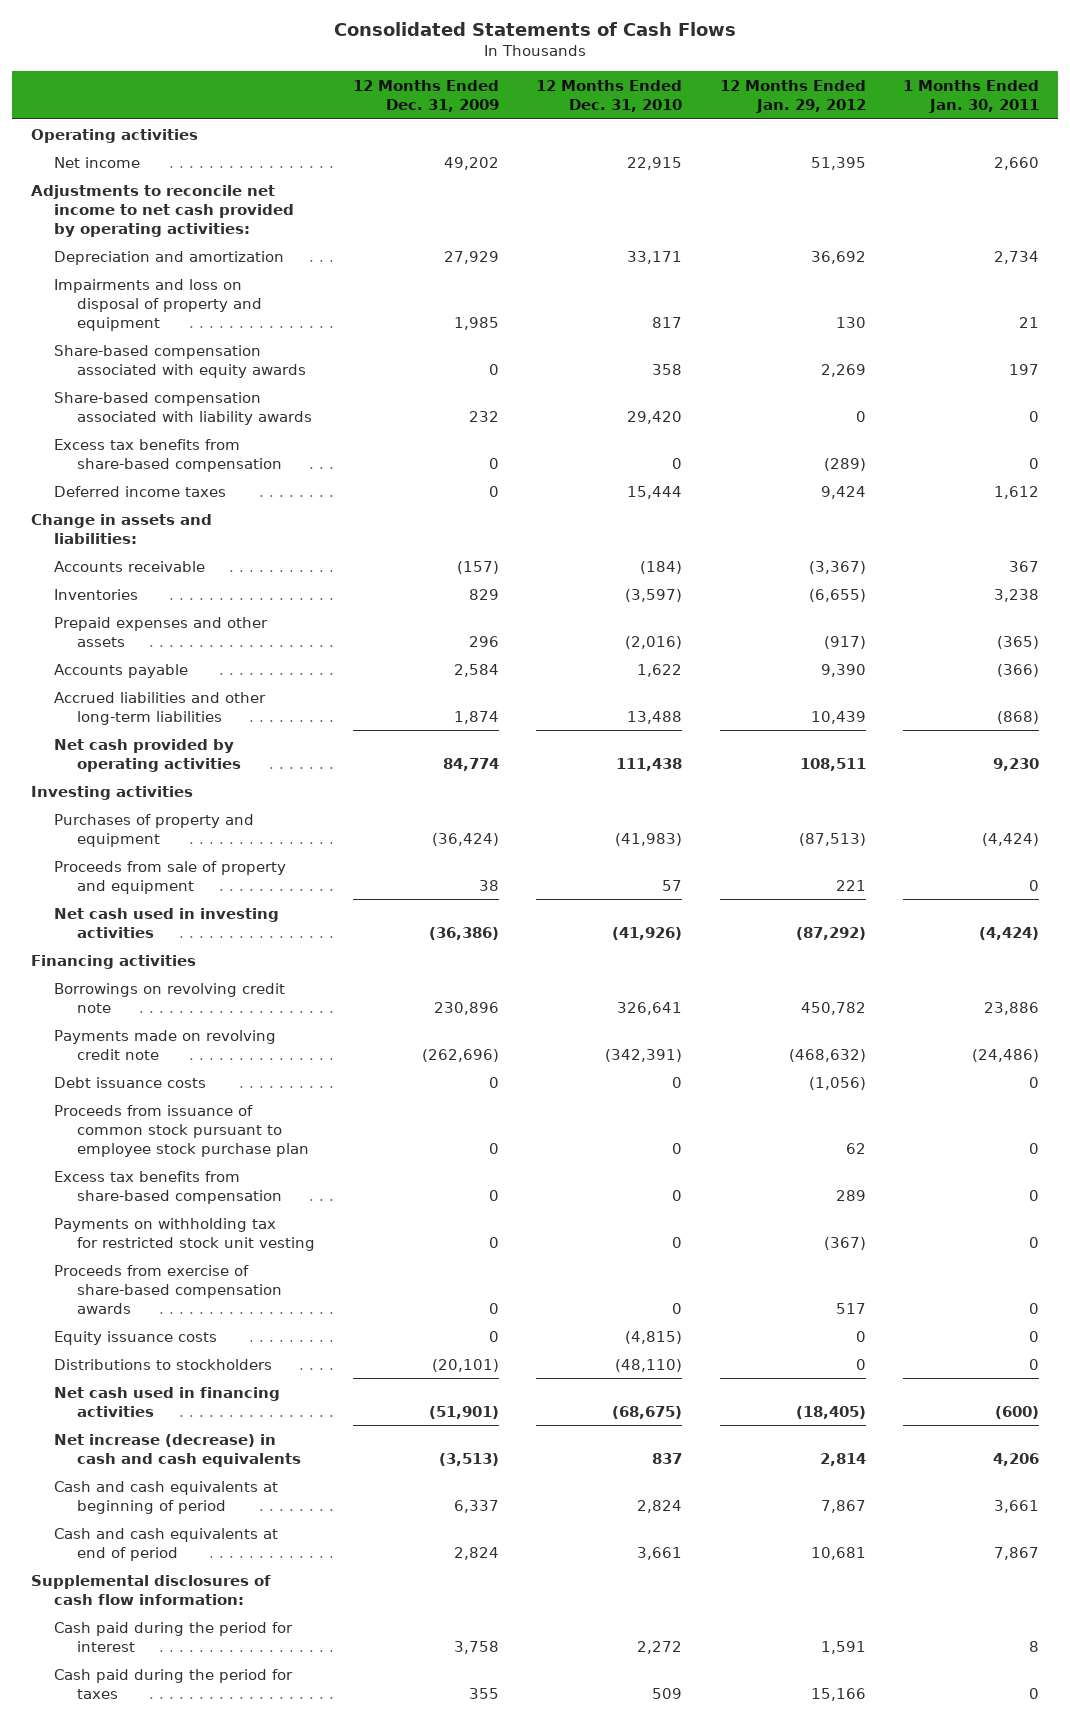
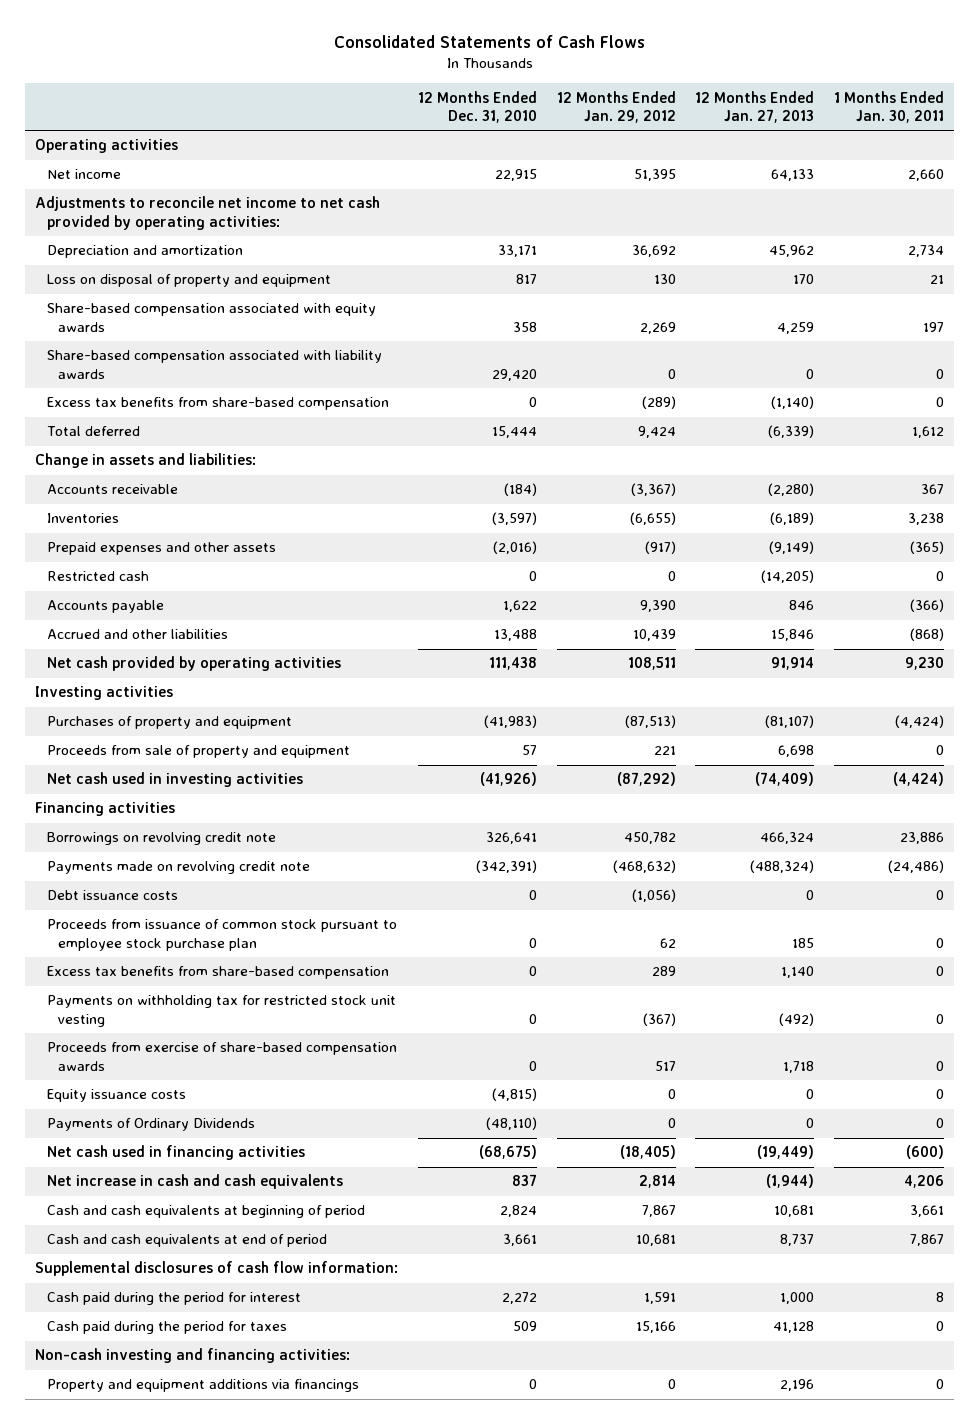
- | 12 Months Ended Dec. 31, 2009 | 12 Months Ended Dec. 31, 2010 | 12 Months Ended Jan. 29, 2012 | 1 Months Ended Jan. 30, 2011
+ | 12 Months Ended Dec. 31, 2010 | 12 Months Ended Jan. 29, 2012 | 12 Months Ended Jan. 27, 2013 | 1 Months Ended Jan. 30, 2011
- Impairments and loss on disposal of property and equipment | 1,985 | 817 | 130 | 21
+ Loss on disposal of property and equipment | 817 | 130 | 170 | 21
- Deferred income taxes | 0 | 15,444 | 9,424 | 1,612
+ Total deferred | 15,444 | 9,424 | (6,339) | 1,612
+ Restricted cash | 0 | 0 | (14,205) | 0
- Accrued liabilities and other long-term liabilities | 1,874 | 13,488 | 10,439 | (868)
+ Accrued and other liabilities | 13,488 | 10,439 | 15,846 | (868)
- Distributions to stockholders | (20,101) | (48,110) | 0 | 0
+ Payments of Ordinary Dividends | (48,110) | 0 | 0 | 0
- Net increase (decrease) in cash and cash equivalents | (3,513) | 837 | 2,814 | 4,206
+ Net increase in cash and cash equivalents | 837 | 2,814 | (1,944) | 4,206
+ Non-cash investing and financing activities:
+ Property and equipment additions via financings | 0 | 0 | 2,196 | 0

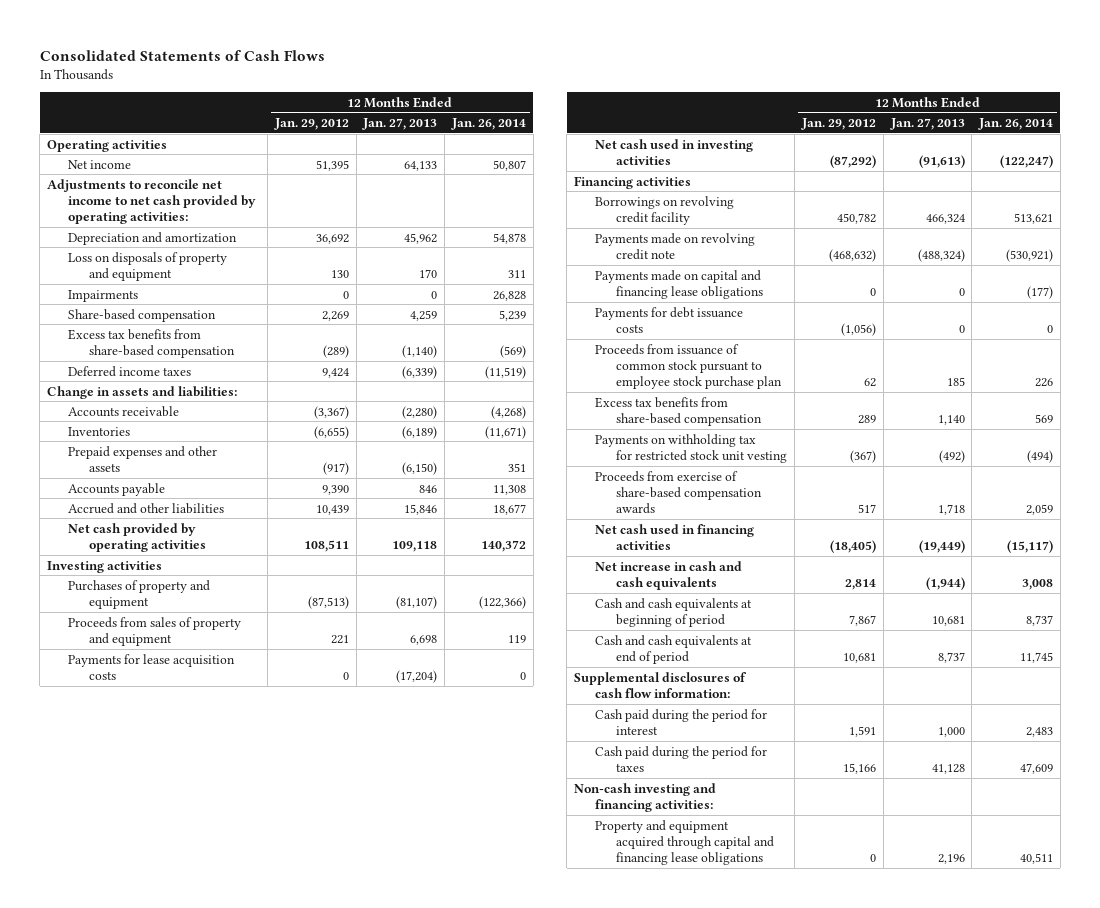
- | 12 Months Ended Dec. 31, 2010 | 12 Months Ended Jan. 29, 2012 | 12 Months Ended Jan. 27, 2013 | 1 Months Ended Jan. 30, 2011
+ | 12 Months Ended Jan. 29, 2012 | 12 Months Ended Jan. 27, 2013 | 12 Months Ended Jan. 26, 2014
- Loss on disposal of property and equipment | 817 | 130 | 170 | 21
- Share-based compensation associated with equity awards | 358 | 2,269 | 4,259 | 197
- Share-based compensation associated with liability awards | 29,420 | 0 | 0 | 0
+ Loss on disposals of property and equipment | 130 | 170 | 311
+ Impairments | 0 | 0 | 26,828
+ Share-based compensation | 2,269 | 4,259 | 5,239
- Total deferred | 15,444 | 9,424 | (6,339) | 1,612
+ Deferred income taxes | 9,424 | (6,339) | (11,519)
- Prepaid expenses and other assets | (2,016) | (917) | (9,149) | (365)
- Restricted cash | 0 | 0 | (14,205) | 0
+ Prepaid expenses and other assets | (917) | (6,150) | 351
- Net cash provided by operating activities | 111,438 | 108,511 | 91,914 | 9,230
+ Net cash provided by operating activities | 108,511 | 109,118 | 140,372
- Proceeds from sale of property and equipment | 57 | 221 | 6,698 | 0
- Net cash used in investing activities | (41,926) | (87,292) | (74,409) | (4,424)
+ Proceeds from sales of property and equipment | 221 | 6,698 | 119
+ Payments for lease acquisition costs | 0 | (17,204) | 0
+ Net cash used in investing activities | (87,292) | (91,613) | (122,247)
- Borrowings on revolving credit note | 326,641 | 450,782 | 466,324 | 23,886
+ Borrowings on revolving credit facility | 450,782 | 466,324 | 513,621
- Debt issuance costs | 0 | (1,056) | 0 | 0
+ Payments made on capital and financing lease obligations | 0 | 0 | (177)
+ Payments for debt issuance costs | (1,056) | 0 | 0
- Equity issuance costs | (4,815) | 0 | 0 | 0
- Payments of Ordinary Dividends | (48,110) | 0 | 0 | 0
- Property and equipment additions via financings | 0 | 0 | 2,196 | 0
+ Property and equipment acquired through capital and financing lease obligations | 0 | 2,196 | 40,511

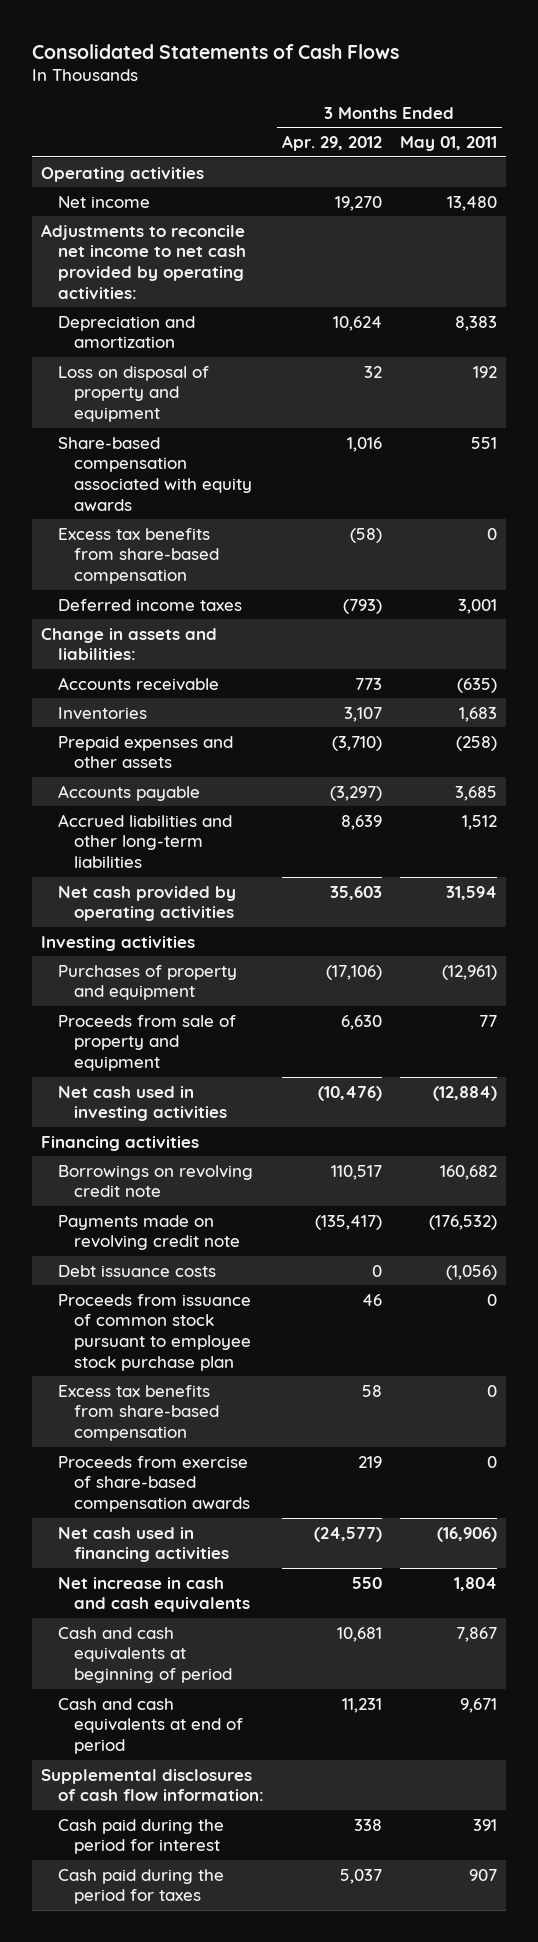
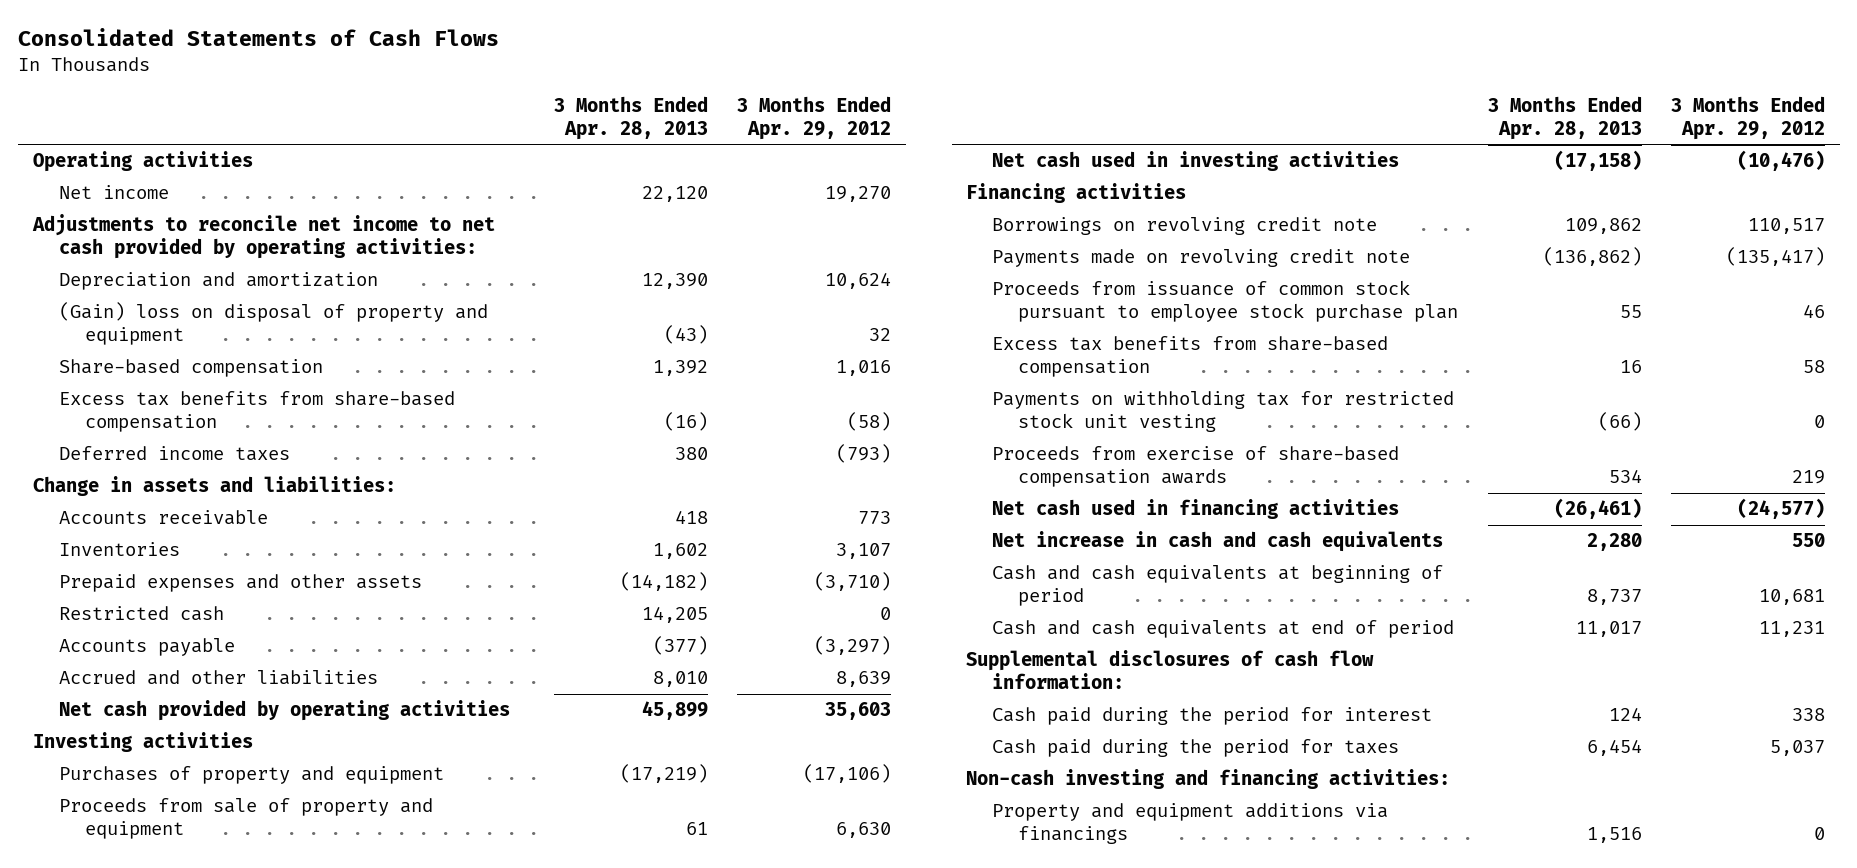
- | 3 Months Ended Apr. 29, 2012 | 3 Months Ended May 01, 2011
+ | 3 Months Ended Apr. 28, 2013 | 3 Months Ended Apr. 29, 2012
- Loss on disposal of property and equipment | 32 | 192
- Share-based compensation associated with equity awards | 1,016 | 551
+ (Gain) loss on disposal of property and equipment | (43) | 32
+ Share-based compensation | 1,392 | 1,016
+ Restricted cash | 14,205 | 0
- Accrued liabilities and other long-term liabilities | 8,639 | 1,512
+ Accrued and other liabilities | 8,010 | 8,639
- Debt issuance costs | 0 | (1,056)
+ Payments on withholding tax for restricted stock unit vesting | (66) | 0
+ Non-cash investing and financing activities:
+ Property and equipment additions via financings | 1,516 | 0

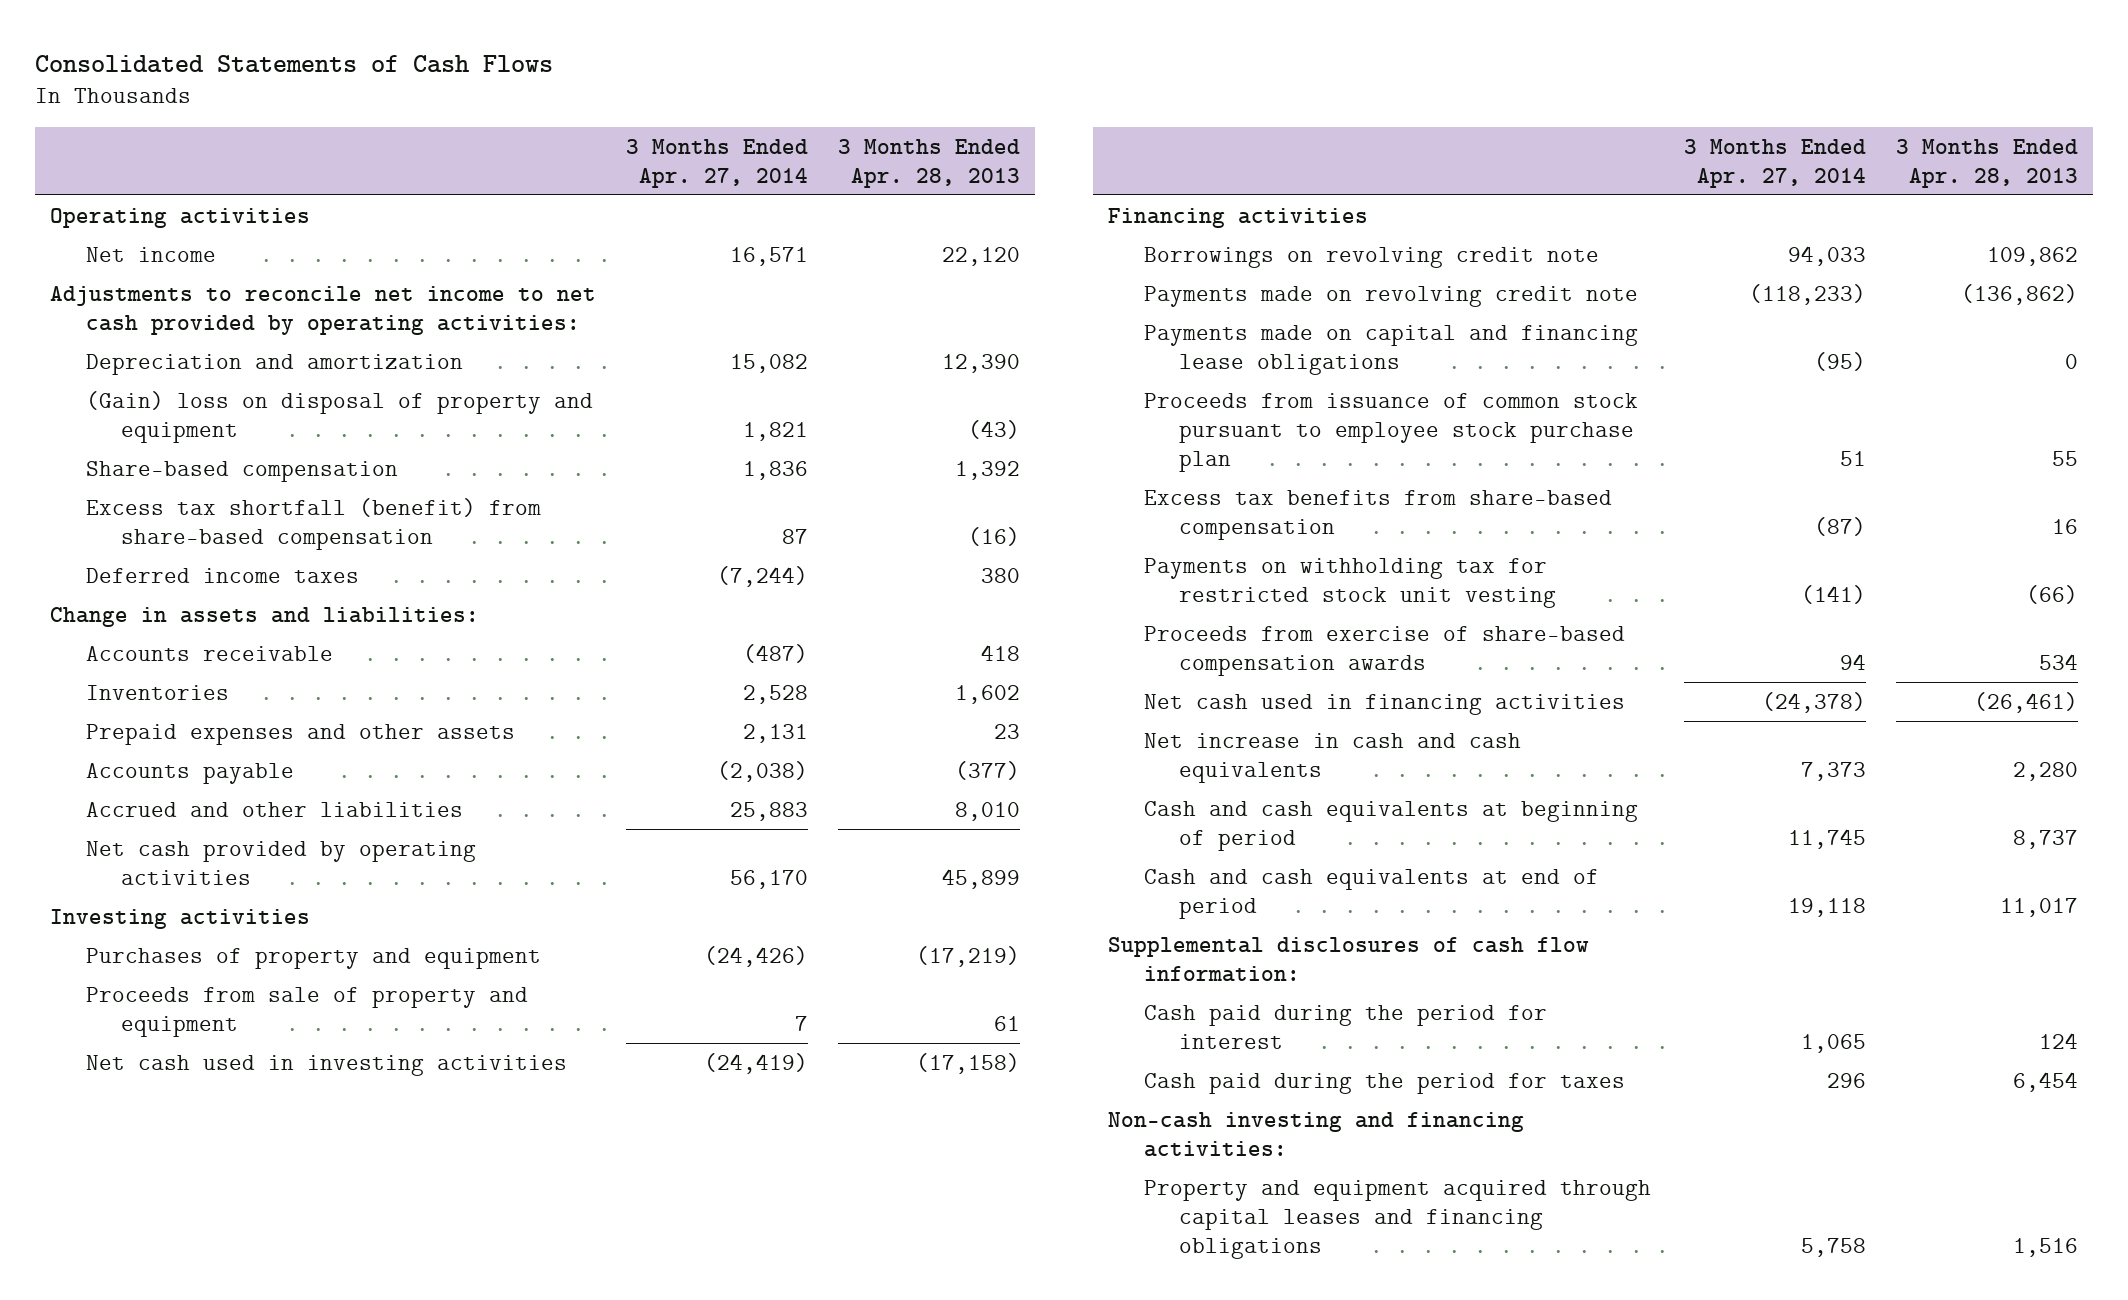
- | 3 Months Ended Apr. 28, 2013 | 3 Months Ended Apr. 29, 2012
+ | 3 Months Ended Apr. 27, 2014 | 3 Months Ended Apr. 28, 2013
- Excess tax benefits from share-based compensation | (16) | (58)
+ Excess tax shortfall (benefit) from share-based compensation | 87 | (16)
- Prepaid expenses and other assets | (14,182) | (3,710)
- Restricted cash | 14,205 | 0
+ Prepaid expenses and other assets | 2,131 | 23
+ Payments made on capital and financing lease obligations | (95) | 0
- Property and equipment additions via financings | 1,516 | 0
+ Property and equipment acquired through capital leases and financing obligations | 5,758 | 1,516

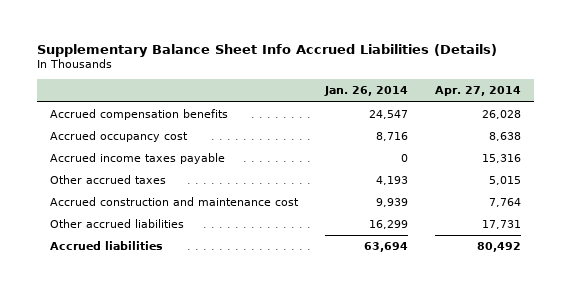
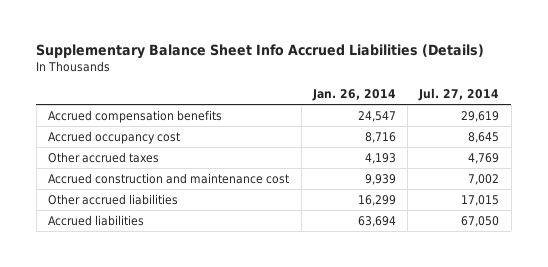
- | Jan. 26, 2014 | Apr. 27, 2014
+ | Jan. 26, 2014 | Jul. 27, 2014
- Accrued income taxes payable | 0 | 15,316

